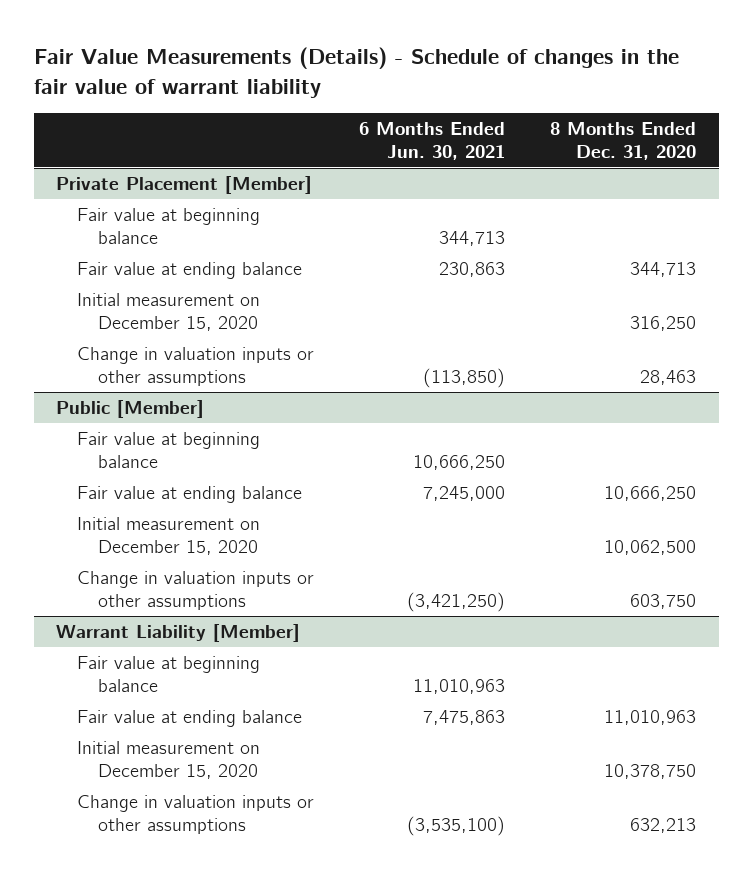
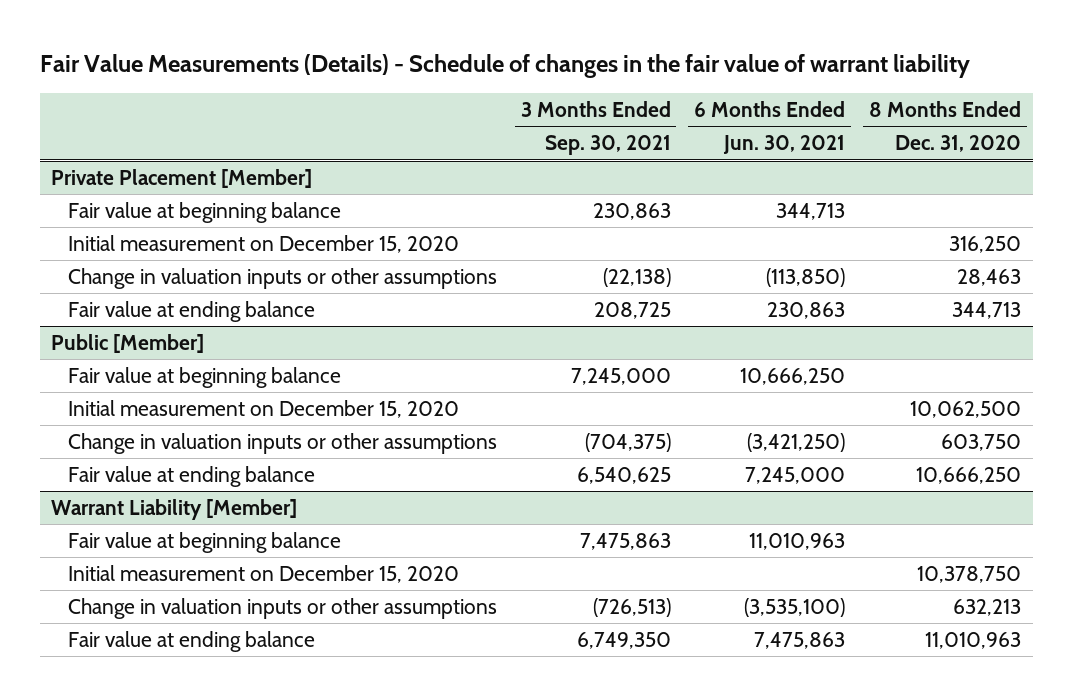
- | 6 Months Ended Jun. 30, 2021 | 8 Months Ended Dec. 31, 2020
+ | 3 Months Ended Sep. 30, 2021 | 6 Months Ended Jun. 30, 2021 | 8 Months Ended Dec. 31, 2020
@ Private Placement [Member]
moved down: Fair value at ending balance | 208,725 | 230,863 | 344,713
@ Public [Member]
moved down: Fair value at ending balance | 6,540,625 | 7,245,000 | 10,666,250
@ Warrant Liability [Member]
moved down: Fair value at ending balance | 6,749,350 | 7,475,863 | 11,010,963

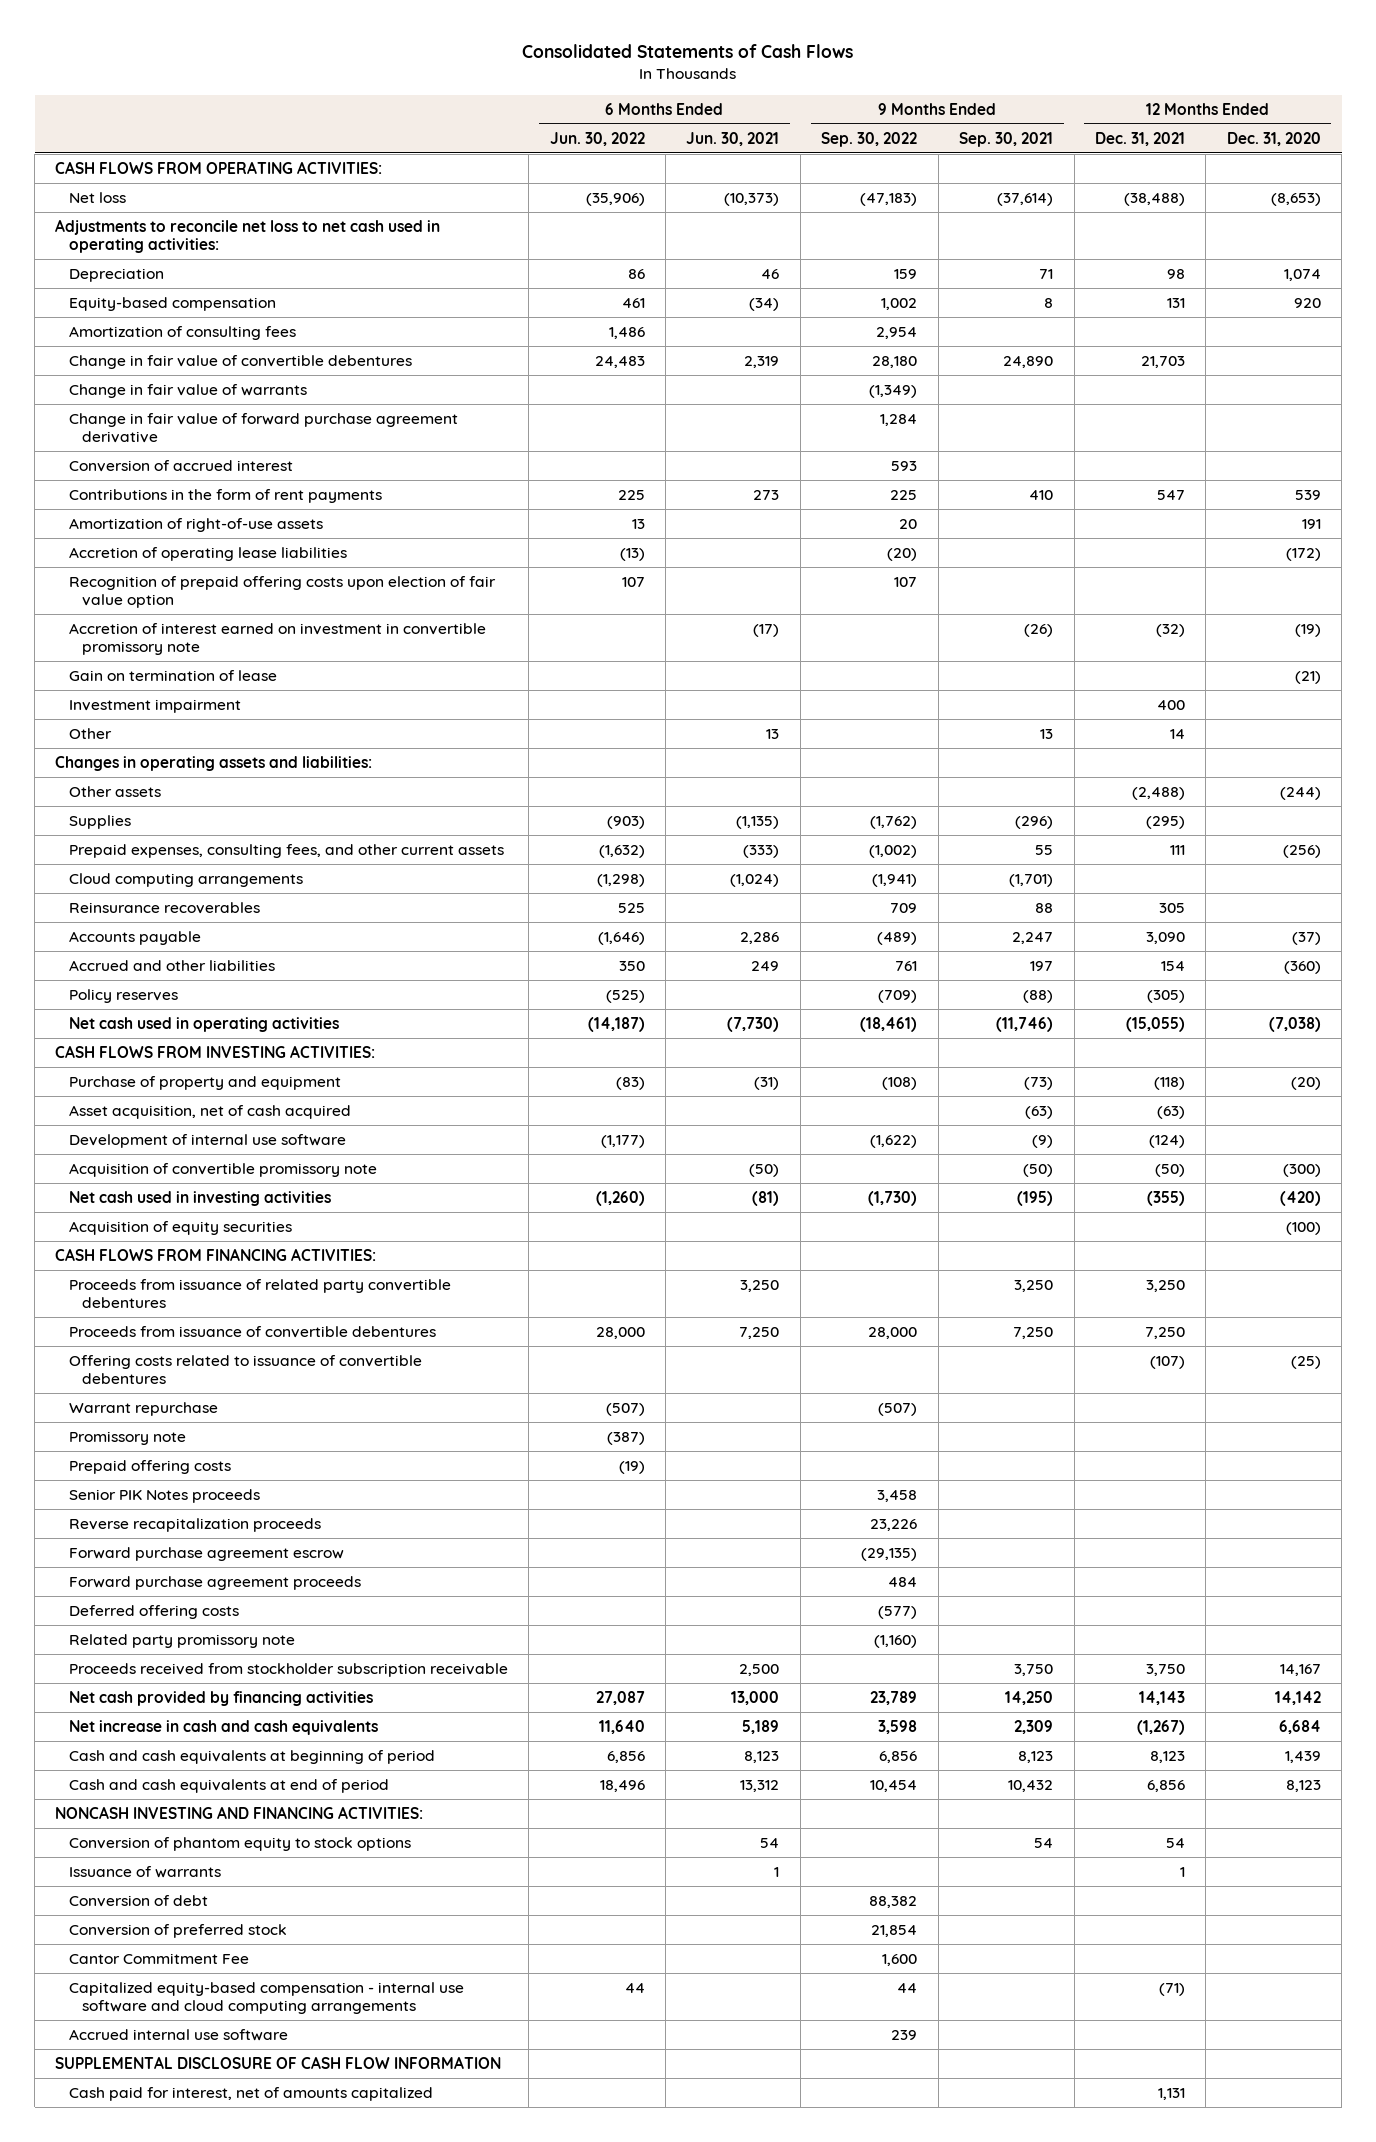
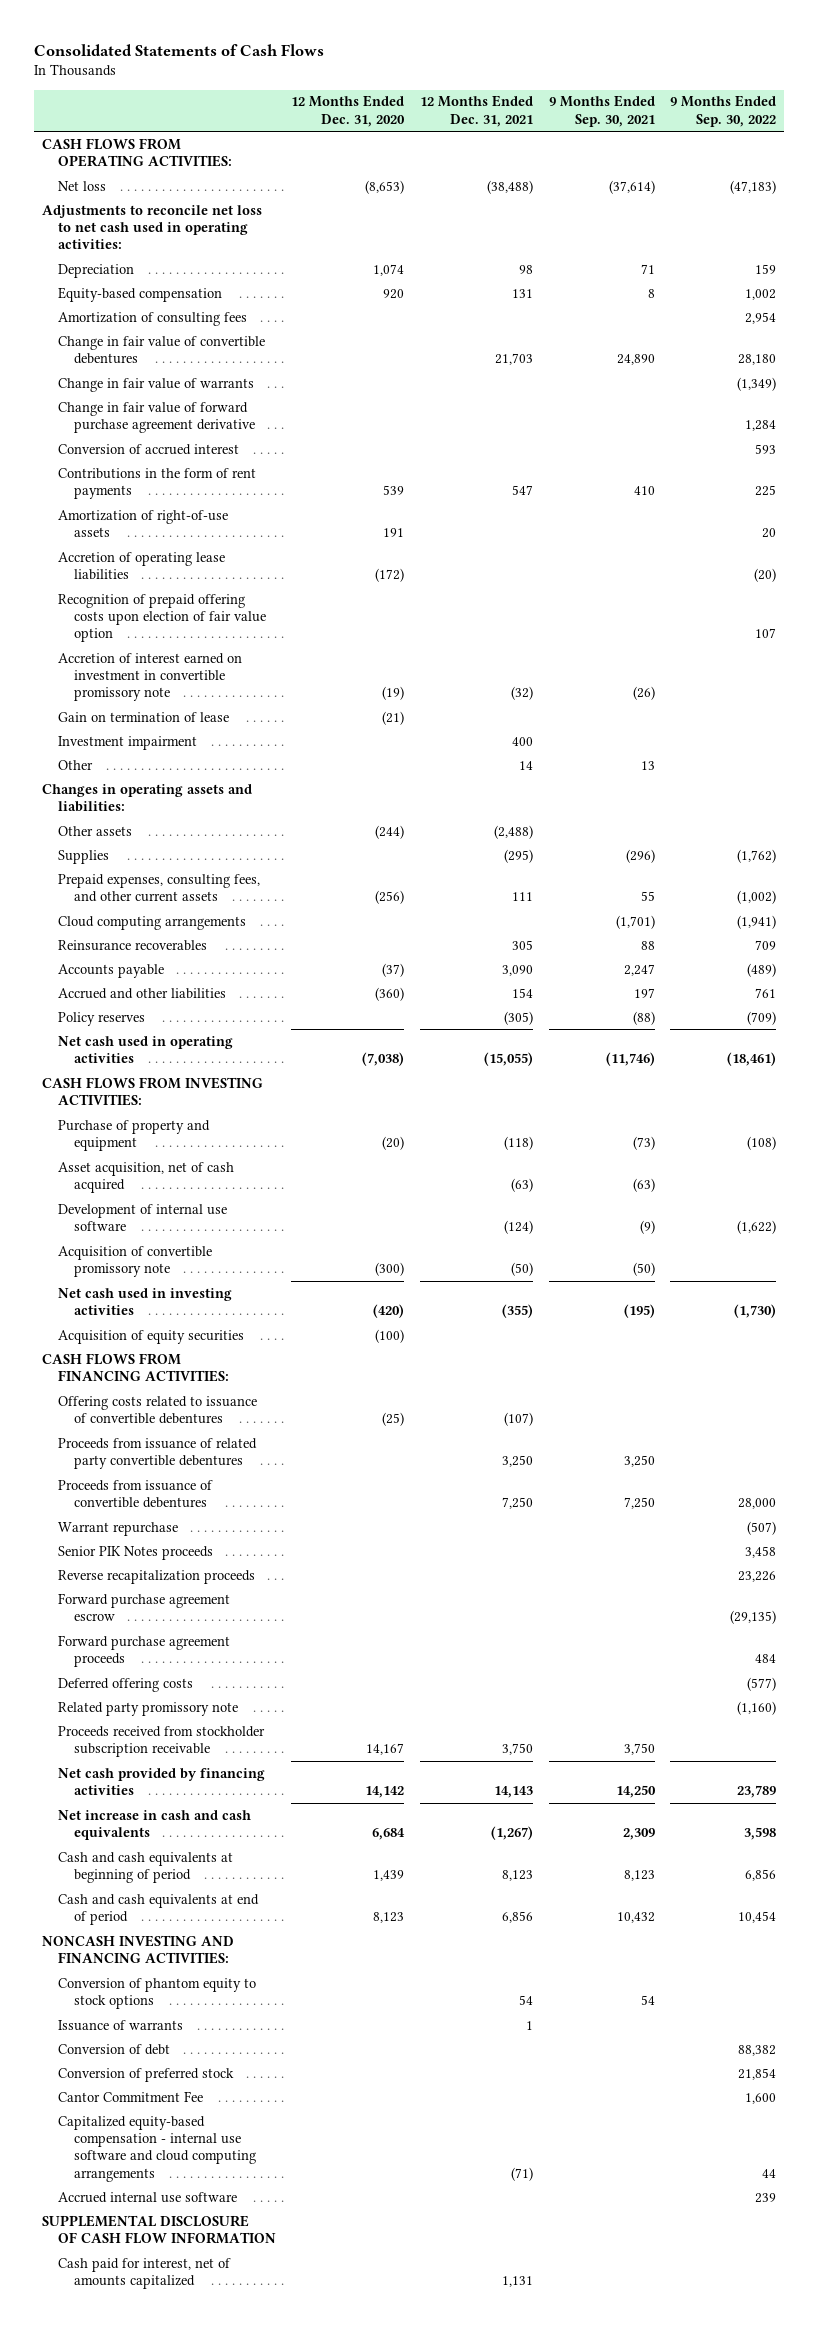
- | 6 Months Ended Jun. 30, 2022 | 6 Months Ended Jun. 30, 2021 | 9 Months Ended Sep. 30, 2022 | 9 Months Ended Sep. 30, 2021 | 12 Months Ended Dec. 31, 2021 | 12 Months Ended Dec. 31, 2020
+ | 12 Months Ended Dec. 31, 2020 | 12 Months Ended Dec. 31, 2021 | 9 Months Ended Sep. 30, 2021 | 9 Months Ended Sep. 30, 2022
moved up: Offering costs related to issuance of convertible debentures | (25) | (107) | |
- Promissory note | (387) | | | | |
- Prepaid offering costs | (19) | | | | |

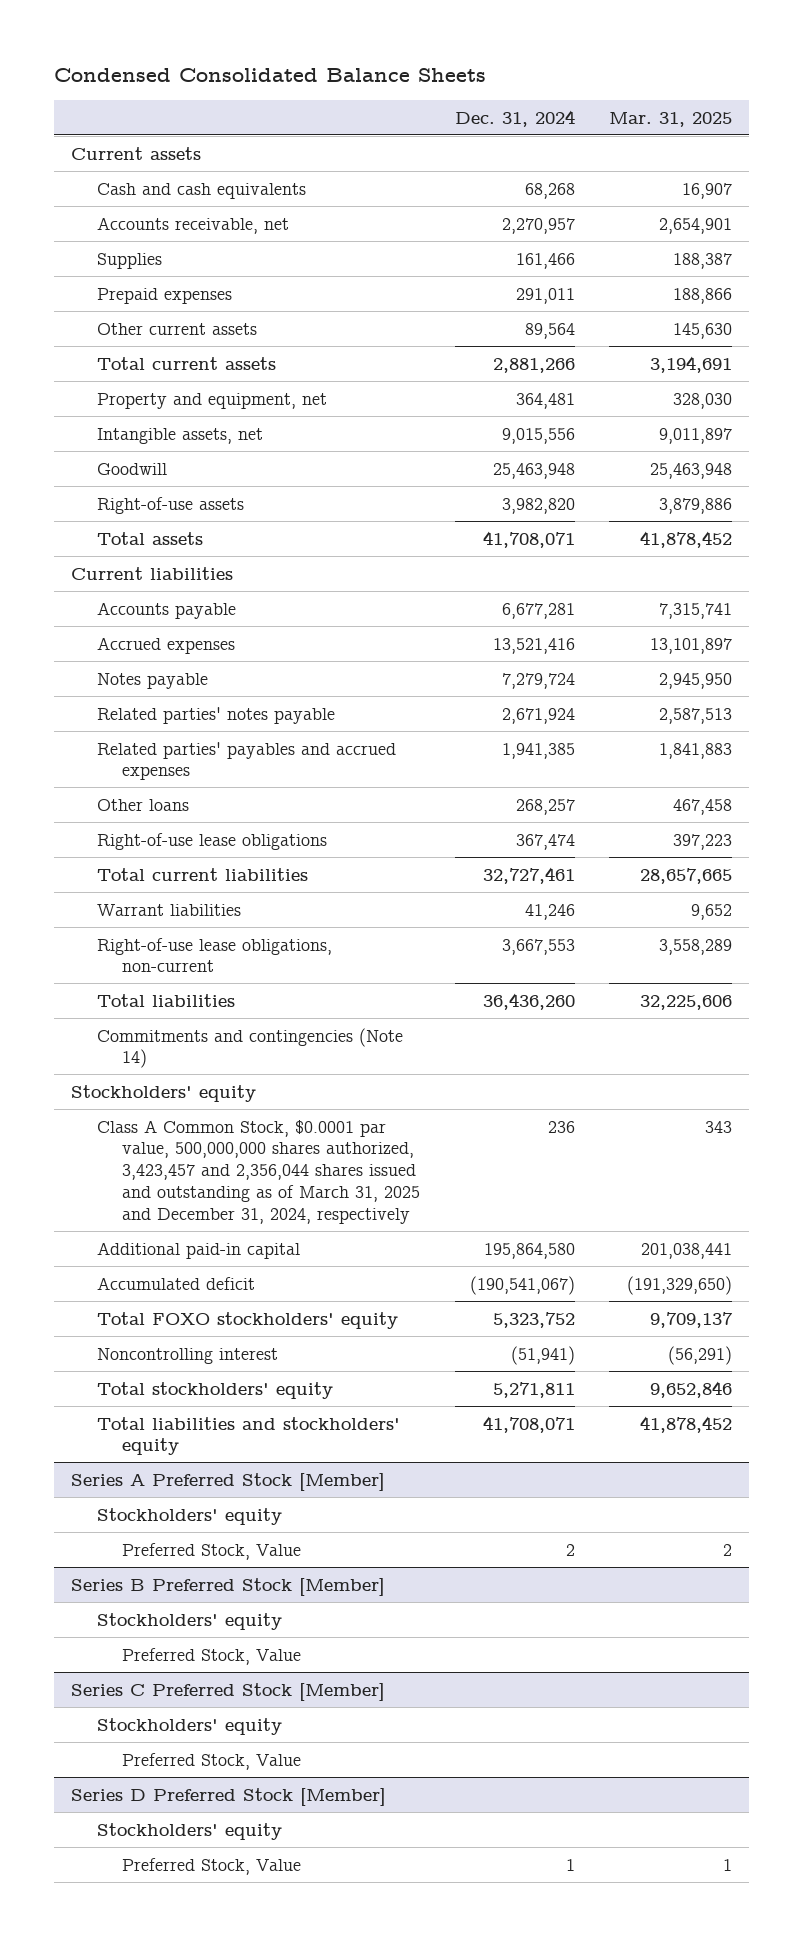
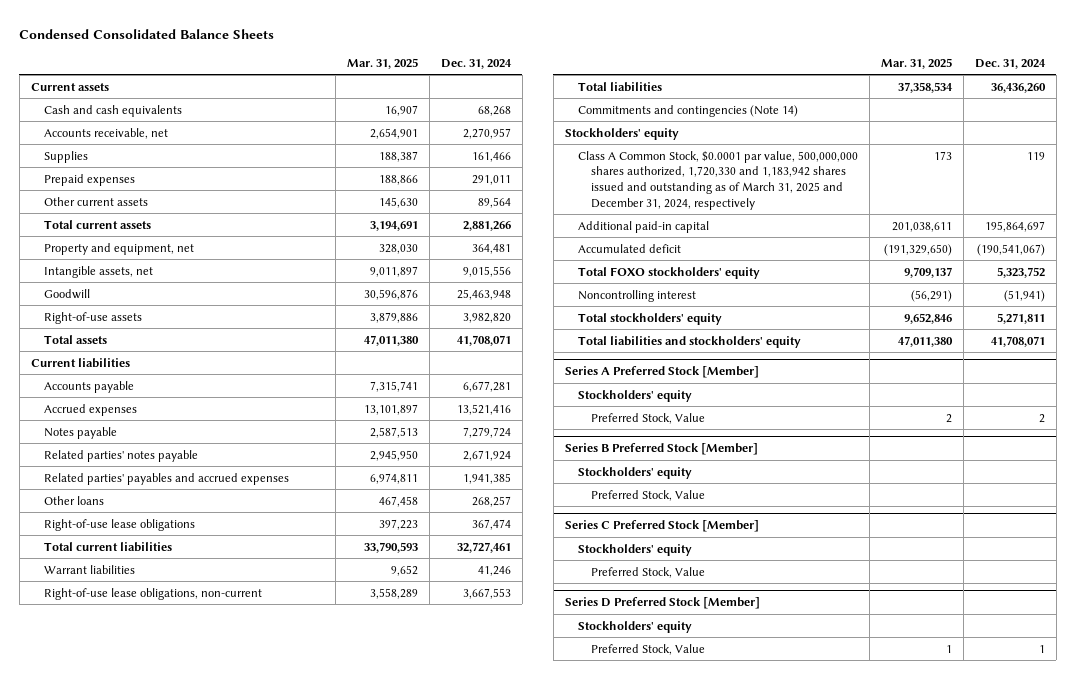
- | Dec. 31, 2024 | Mar. 31, 2025
+ | Mar. 31, 2025 | Dec. 31, 2024
- Goodwill | 25,463,948 | 25,463,948
+ Goodwill | 30,596,876 | 25,463,948
- Total assets | 41,708,071 | 41,878,452
+ Total assets | 47,011,380 | 41,708,071
- Notes payable | 7,279,724 | 2,945,950
- Related parties' notes payable | 2,671,924 | 2,587,513
- Related parties' payables and accrued expenses | 1,941,385 | 1,841,883
+ Notes payable | 2,587,513 | 7,279,724
+ Related parties' notes payable | 2,945,950 | 2,671,924
+ Related parties' payables and accrued expenses | 6,974,811 | 1,941,385
- Total current liabilities | 32,727,461 | 28,657,665
+ Total current liabilities | 33,790,593 | 32,727,461
- Total liabilities | 36,436,260 | 32,225,606
+ Total liabilities | 37,358,534 | 36,436,260
- Class A Common Stock, $0.0001 par value, 500,000,000 shares authorized, 3,423,457 and 2,356,044 shares issued and outstanding as of March 31, 2025 and December 31, 2024, respectively | 236 | 343
- Additional paid-in capital | 195,864,580 | 201,038,441
+ Class A Common Stock, $0.0001 par value, 500,000,000 shares authorized, 1,720,330 and 1,183,942 shares issued and outstanding as of March 31, 2025 and December 31, 2024, respectively | 173 | 119
+ Additional paid-in capital | 201,038,611 | 195,864,697
- Total liabilities and stockholders' equity | 41,708,071 | 41,878,452
+ Total liabilities and stockholders' equity | 47,011,380 | 41,708,071

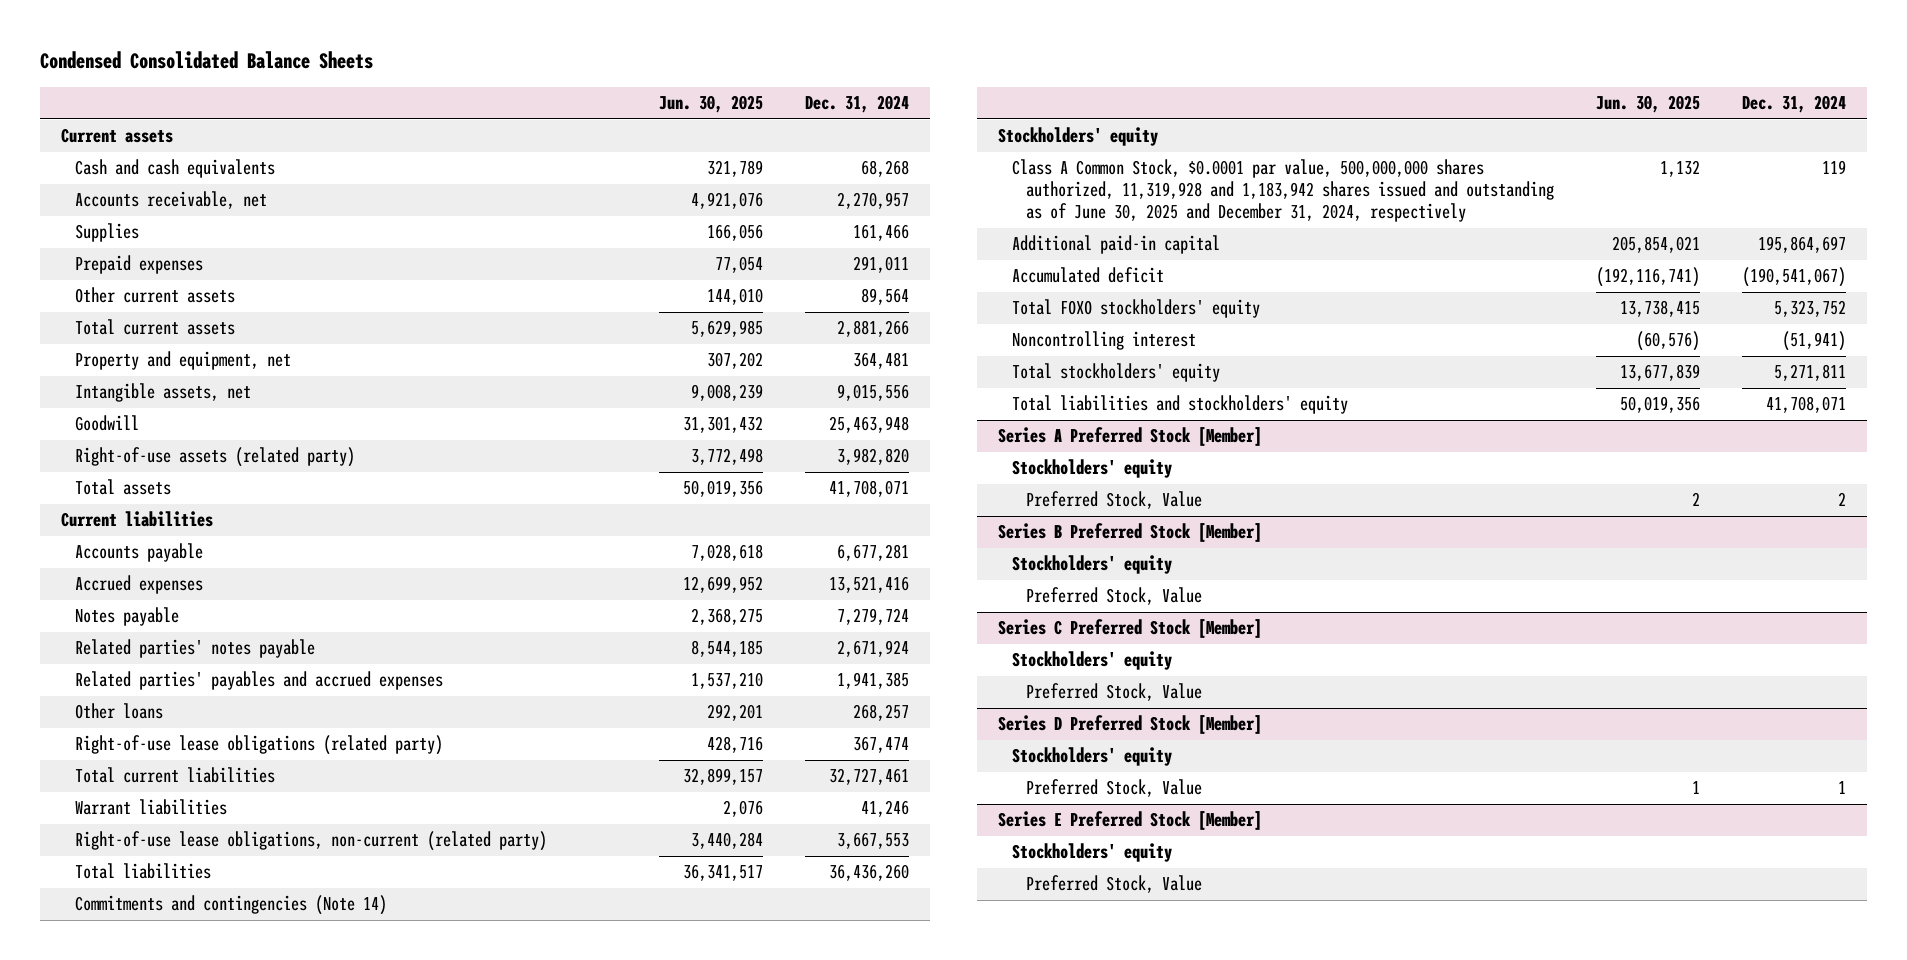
- | Mar. 31, 2025 | Dec. 31, 2024
+ | Jun. 30, 2025 | Dec. 31, 2024
- Right-of-use assets | 3,879,886 | 3,982,820
+ Right-of-use assets (related party) | 3,772,498 | 3,982,820
- Right-of-use lease obligations | 397,223 | 367,474
+ Right-of-use lease obligations (related party) | 428,716 | 367,474
- Right-of-use lease obligations, non-current | 3,558,289 | 3,667,553
+ Right-of-use lease obligations, non-current (related party) | 3,440,284 | 3,667,553
- Class A Common Stock, $0.0001 par value, 500,000,000 shares authorized, 1,720,330 and 1,183,942 shares issued and outstanding as of March 31, 2025 and December 31, 2024, respectively | 173 | 119
+ Class A Common Stock, $0.0001 par value, 500,000,000 shares authorized, 11,319,928 and 1,183,942 shares issued and outstanding as of June 30, 2025 and December 31, 2024, respectively | 1,132 | 119
+ Series E Preferred Stock [Member]
+ Stockholders' equity
+ Preferred Stock, Value

